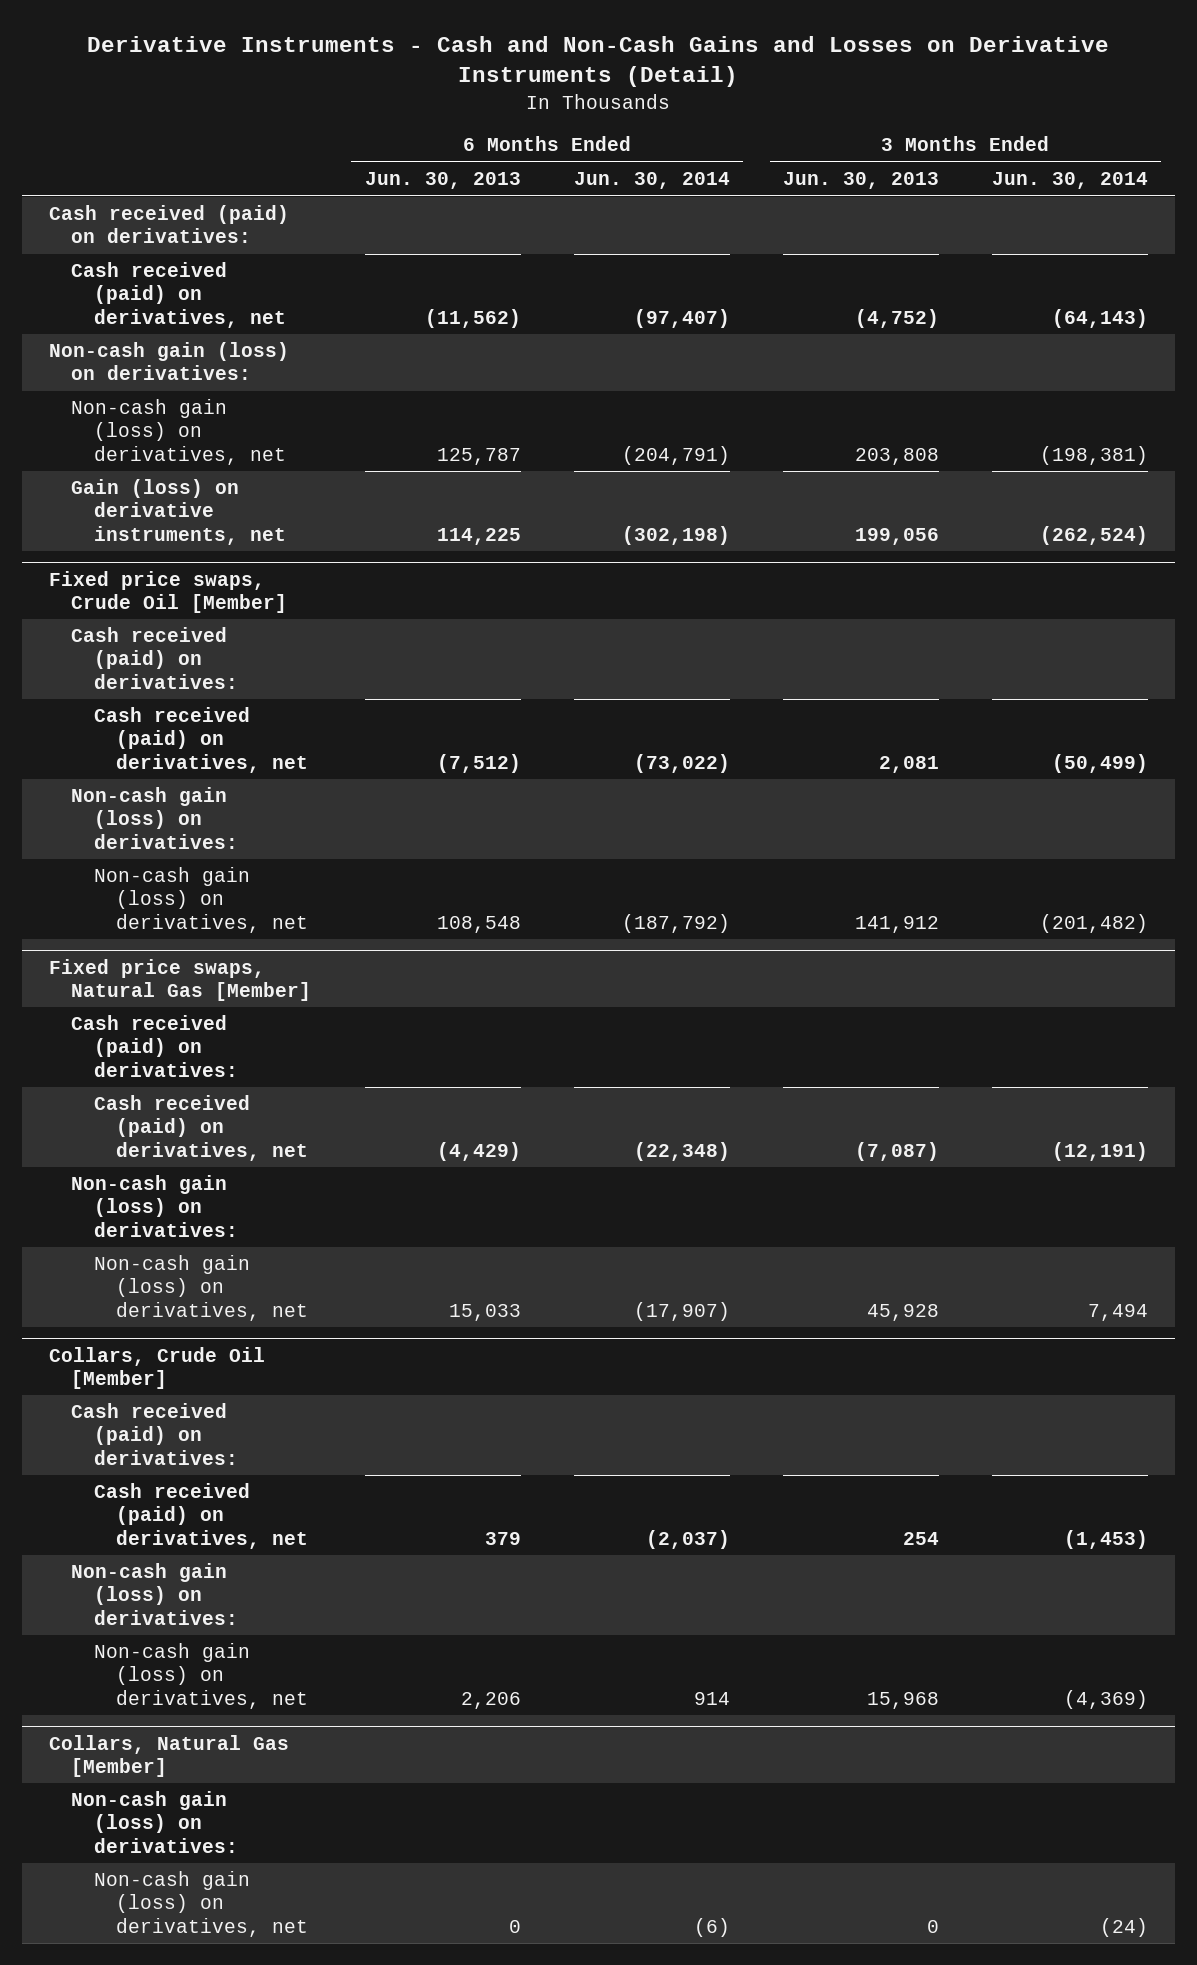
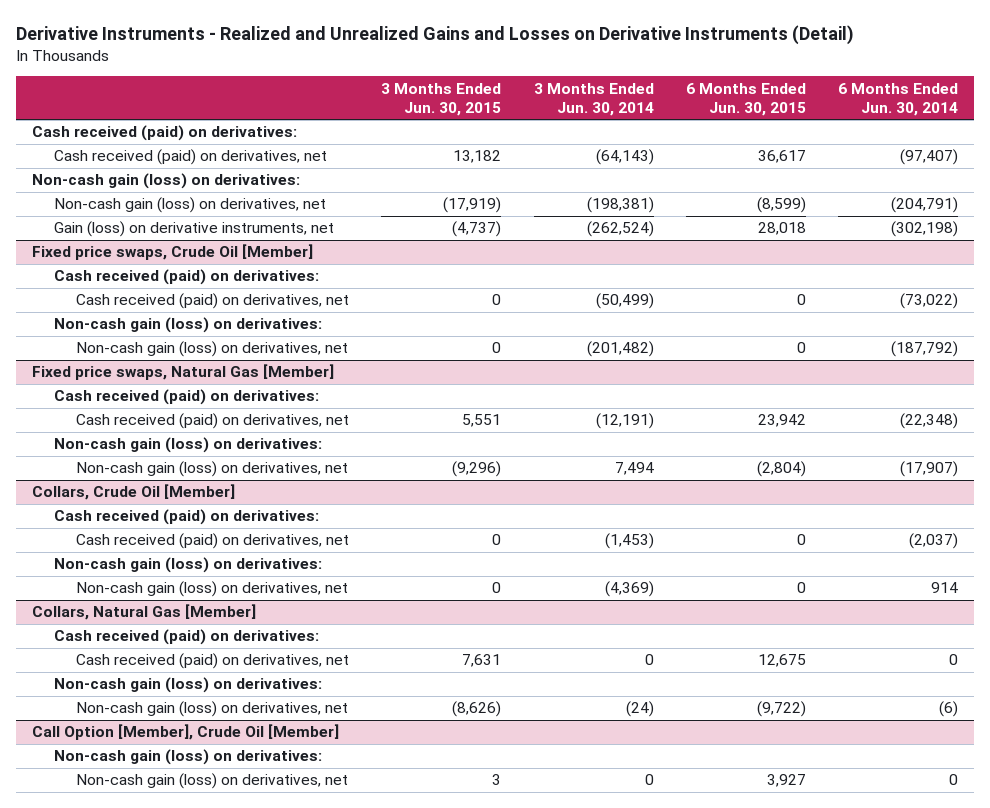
- Derivative Instruments - Cash and Non-Cash Gains and Losses on Derivative Instruments (Detail)
+ Derivative Instruments - Realized and Unrealized Gains and Losses on Derivative Instruments (Detail)
- | 6 Months Ended Jun. 30, 2013 | 6 Months Ended Jun. 30, 2014 | 3 Months Ended Jun. 30, 2013 | 3 Months Ended Jun. 30, 2014
+ | 3 Months Ended Jun. 30, 2015 | 3 Months Ended Jun. 30, 2014 | 6 Months Ended Jun. 30, 2015 | 6 Months Ended Jun. 30, 2014
@ Collars, Natural Gas [Member]
+ Cash received (paid) on derivatives:
+ Cash received (paid) on derivatives, net | 7,631 | 0 | 12,675 | 0
+ Call Option [Member], Crude Oil [Member]
+ Non-cash gain (loss) on derivatives:
+ Non-cash gain (loss) on derivatives, net | 3 | 0 | 3,927 | 0

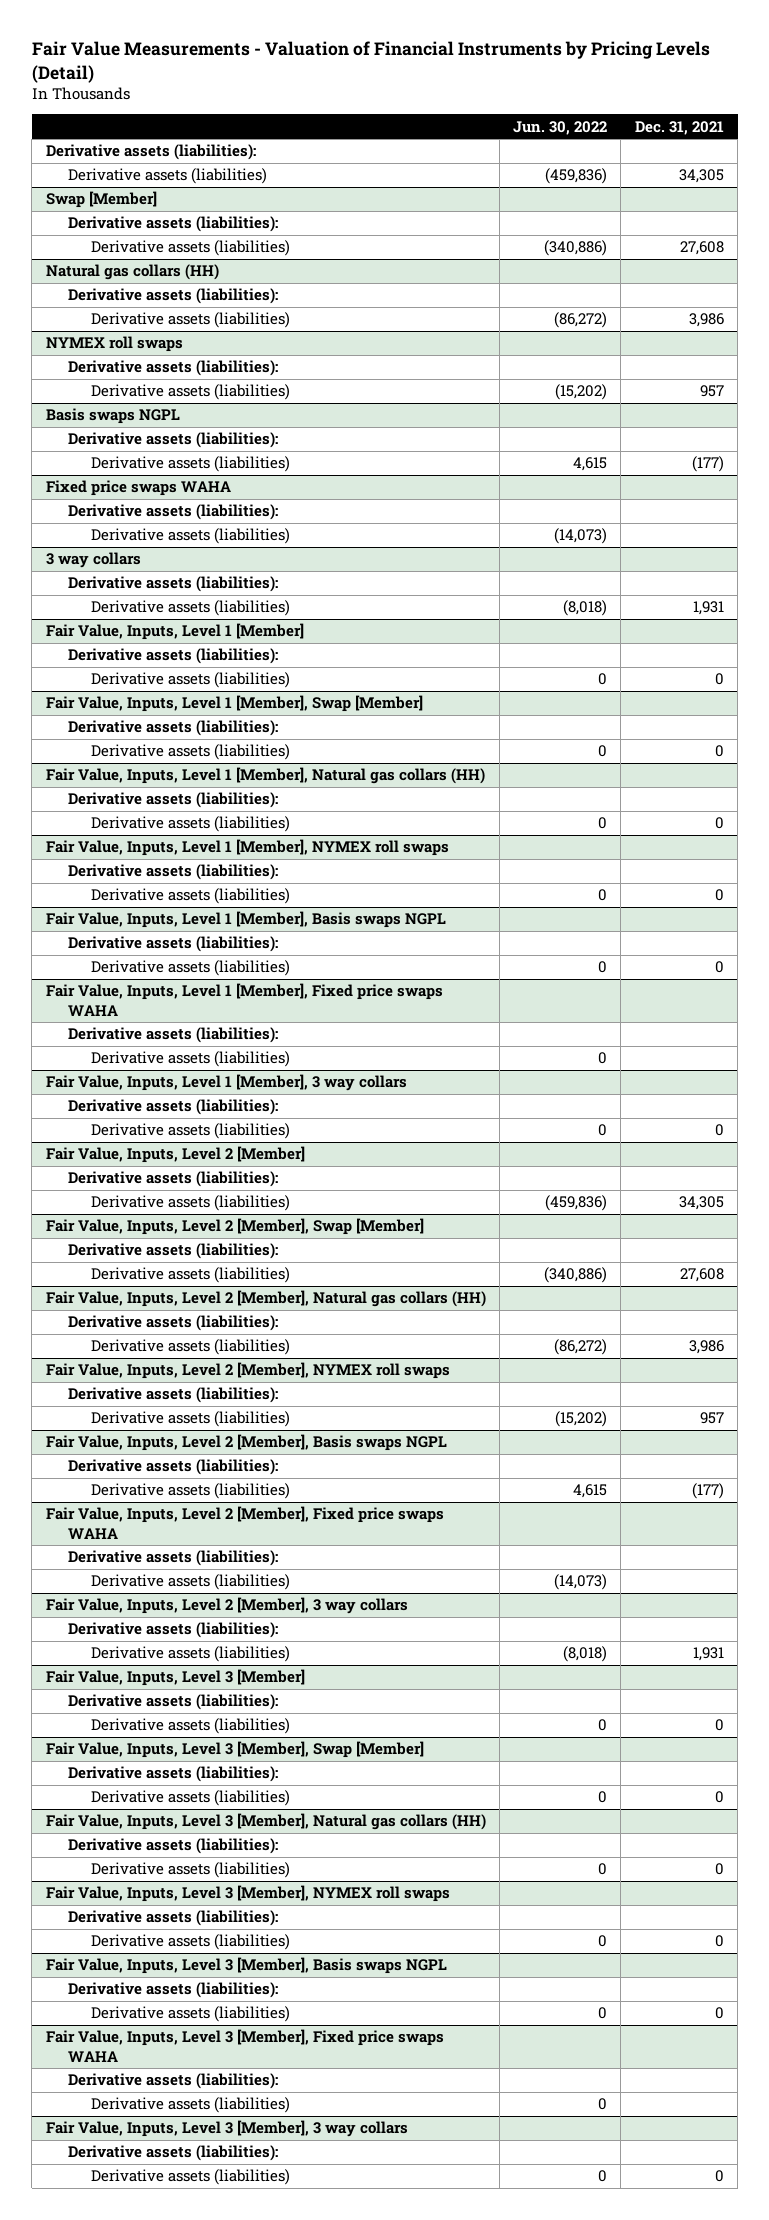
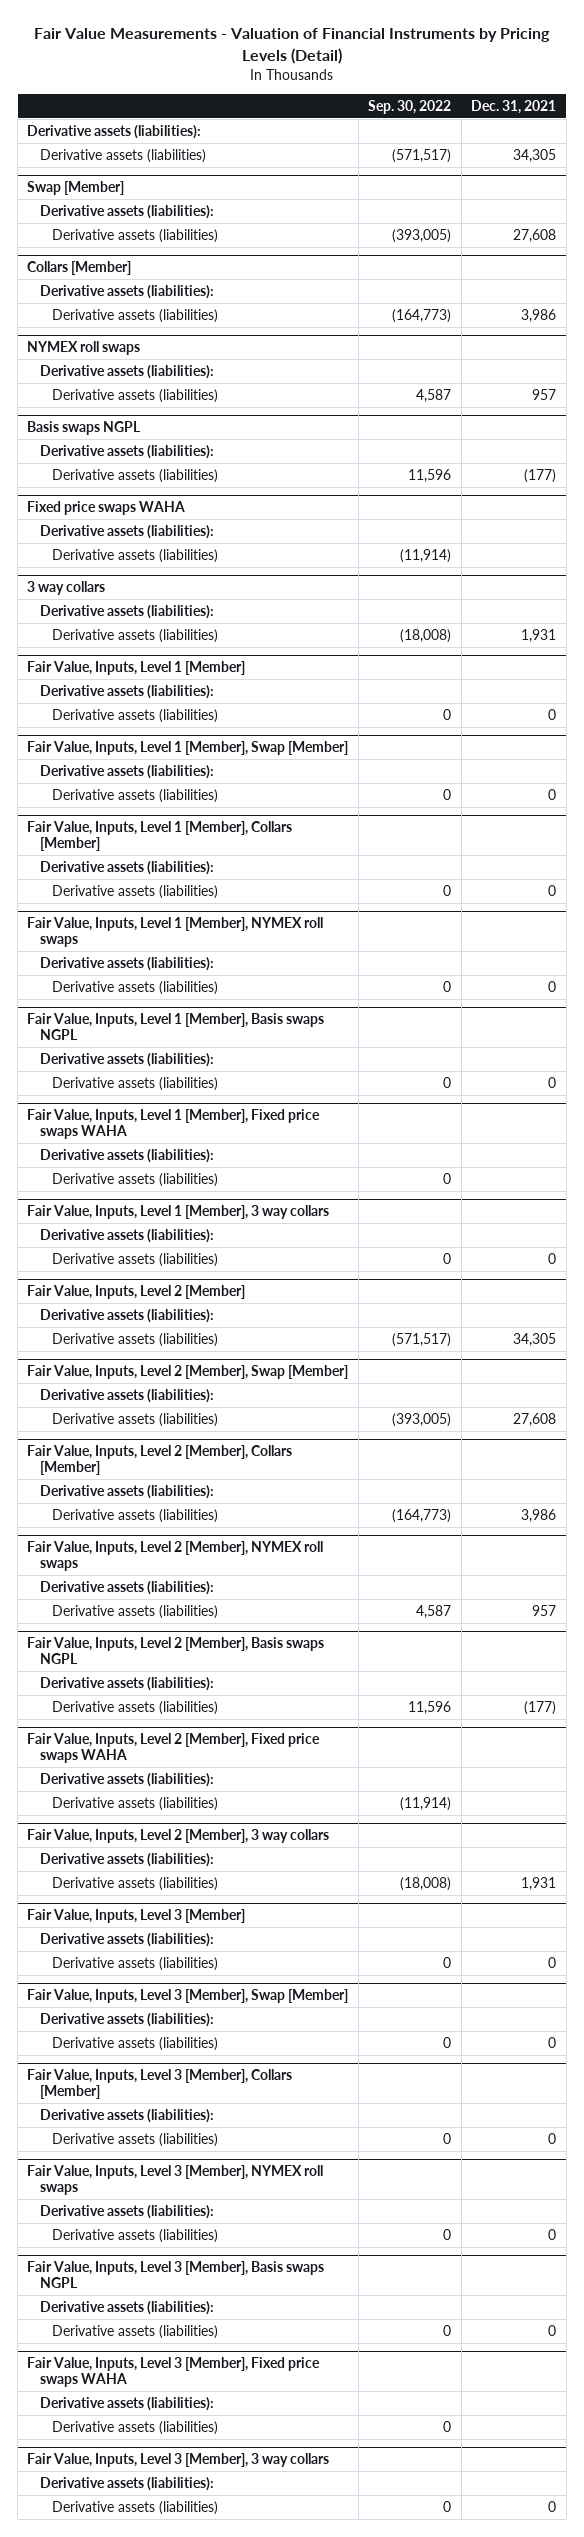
- | Jun. 30, 2022 | Dec. 31, 2021
+ | Sep. 30, 2022 | Dec. 31, 2021
- Natural gas collars (HH)
+ Collars [Member]
- Fair Value, Inputs, Level 1 [Member], Natural gas collars (HH)
+ Fair Value, Inputs, Level 1 [Member], Collars [Member]
- Fair Value, Inputs, Level 2 [Member], Natural gas collars (HH)
+ Fair Value, Inputs, Level 2 [Member], Collars [Member]
- Fair Value, Inputs, Level 3 [Member], Natural gas collars (HH)
+ Fair Value, Inputs, Level 3 [Member], Collars [Member]

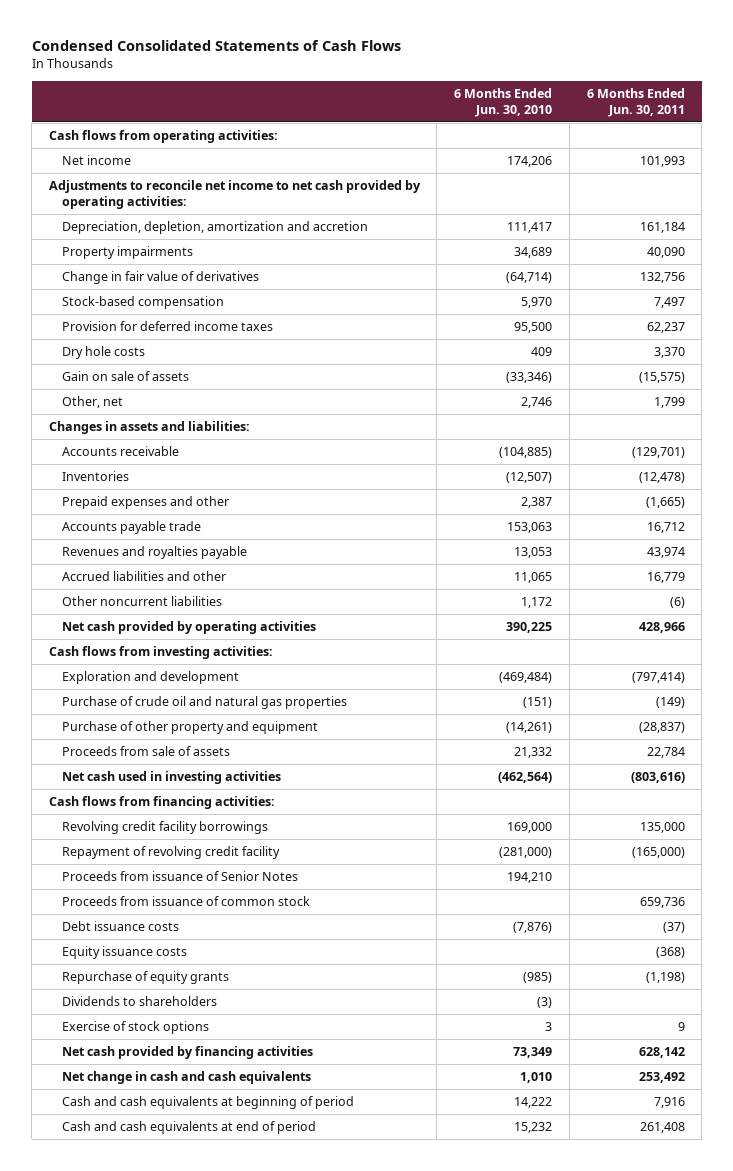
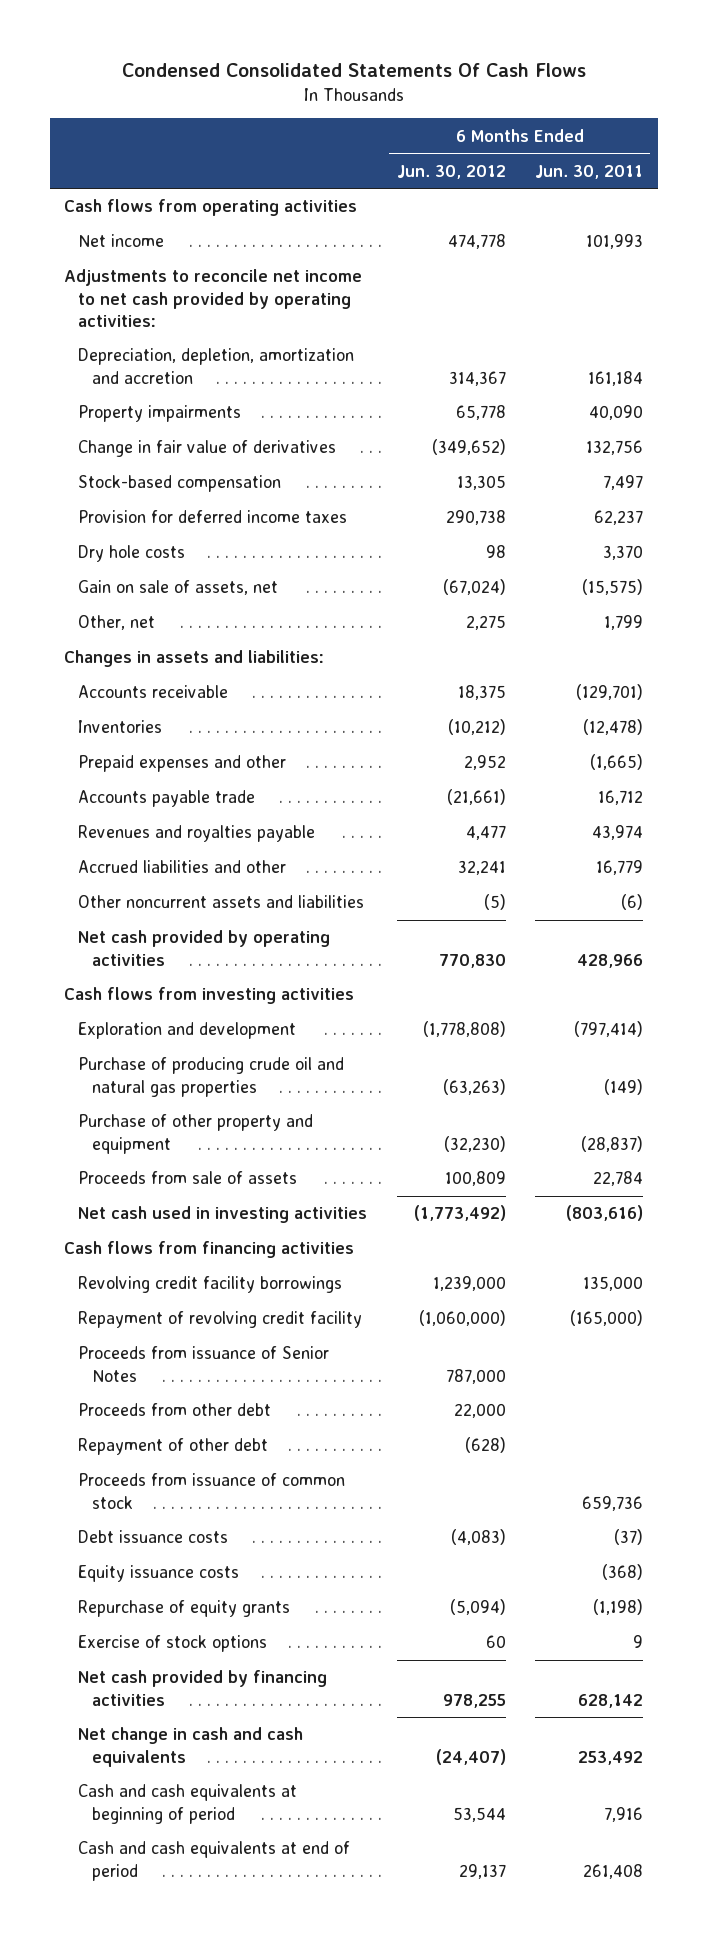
- Condensed Consolidated Statements of Cash Flows
+ Condensed Consolidated Statements Of Cash Flows
- | 6 Months Ended Jun. 30, 2010 | 6 Months Ended Jun. 30, 2011
+ | 6 Months Ended Jun. 30, 2012 | 6 Months Ended Jun. 30, 2011
- Cash flows from operating activities:
+ Cash flows from operating activities
- Gain on sale of assets | (33,346) | (15,575)
+ Gain on sale of assets, net | (67,024) | (15,575)
- Other noncurrent liabilities | 1,172 | (6)
+ Other noncurrent assets and liabilities | (5) | (6)
- Cash flows from investing activities:
+ Cash flows from investing activities
- Purchase of crude oil and natural gas properties | (151) | (149)
+ Purchase of producing crude oil and natural gas properties | (63,263) | (149)
- Cash flows from financing activities:
+ Cash flows from financing activities
+ Proceeds from other debt | 22,000 |
+ Repayment of other debt | (628) |
- Dividends to shareholders | (3) |

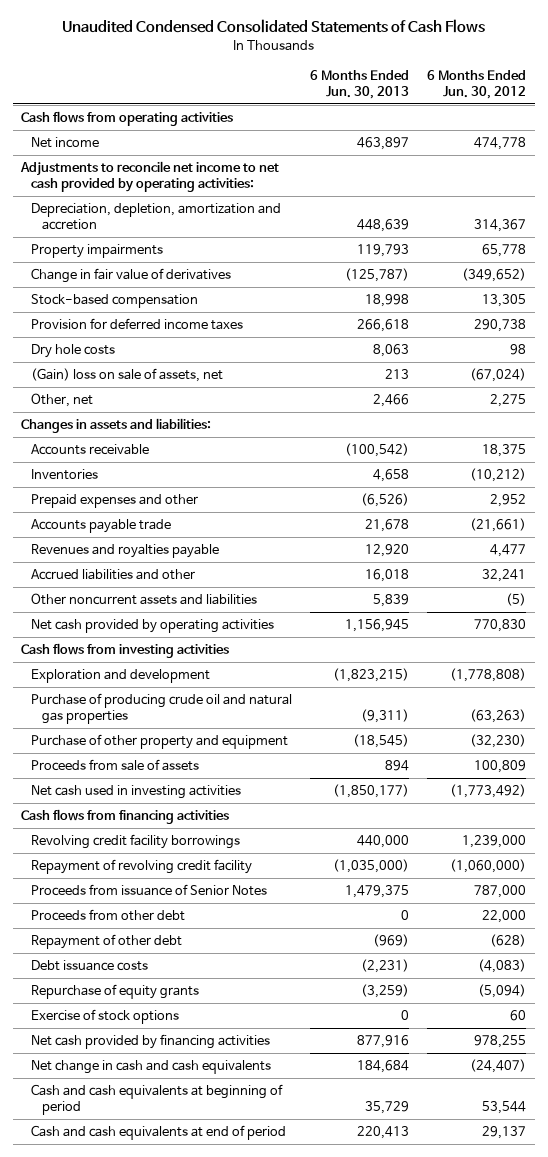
- Condensed Consolidated Statements Of Cash Flows
+ Unaudited Condensed Consolidated Statements of Cash Flows
- | 6 Months Ended Jun. 30, 2012 | 6 Months Ended Jun. 30, 2011
+ | 6 Months Ended Jun. 30, 2013 | 6 Months Ended Jun. 30, 2012
- Gain on sale of assets, net | (67,024) | (15,575)
+ (Gain) loss on sale of assets, net | 213 | (67,024)
- Proceeds from issuance of common stock | | 659,736
- Equity issuance costs | | (368)

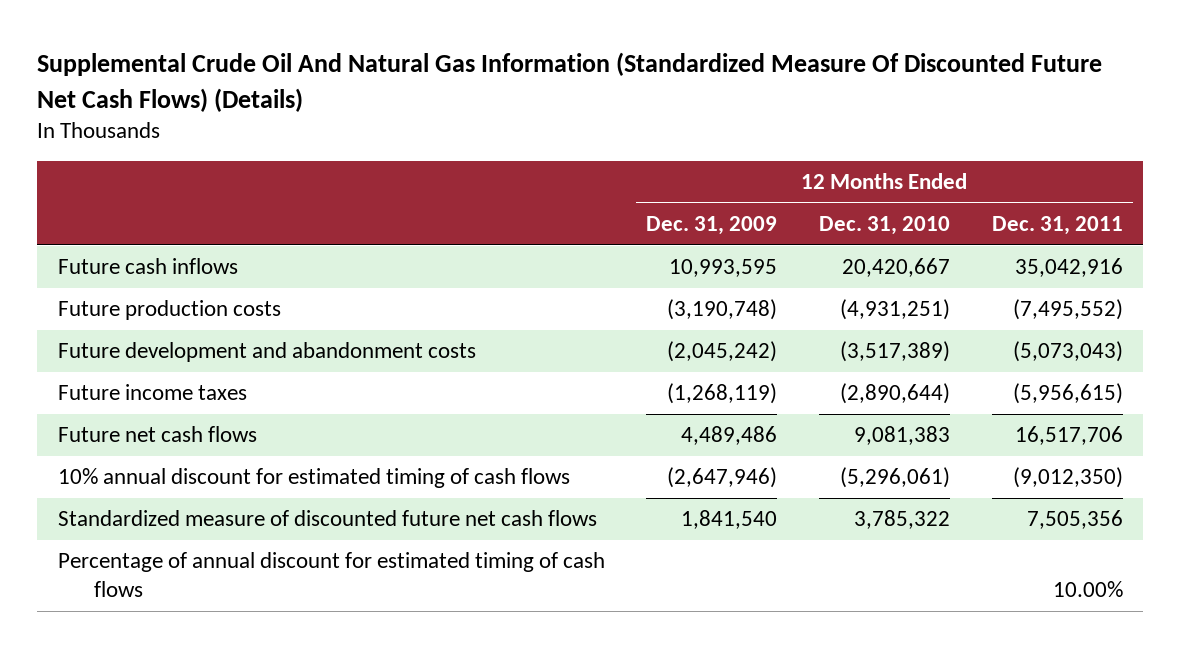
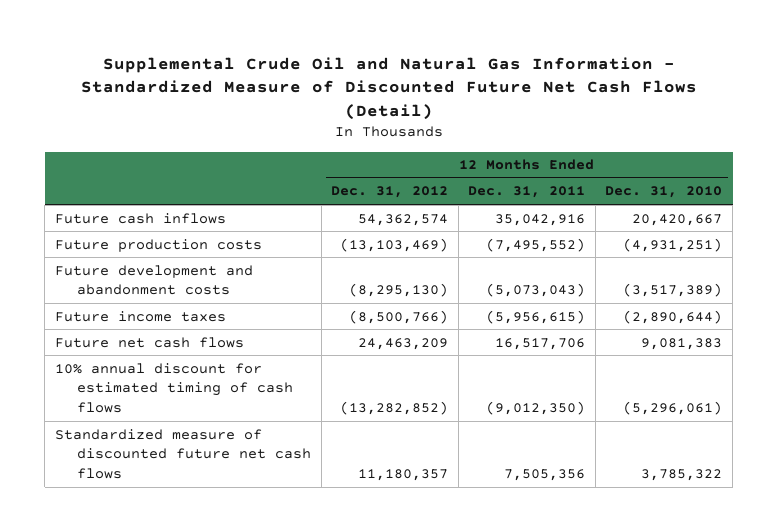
- Supplemental Crude Oil And Natural Gas Information (Standardized Measure Of Discounted Future Net Cash Flows) (Details)
+ Supplemental Crude Oil and Natural Gas Information - Standardized Measure of Discounted Future Net Cash Flows (Detail)
- | 12 Months Ended Dec. 31, 2009 | 12 Months Ended Dec. 31, 2010 | 12 Months Ended Dec. 31, 2011
+ | 12 Months Ended Dec. 31, 2012 | 12 Months Ended Dec. 31, 2011 | 12 Months Ended Dec. 31, 2010
- Percentage of annual discount for estimated timing of cash flows | | | 10.00%

